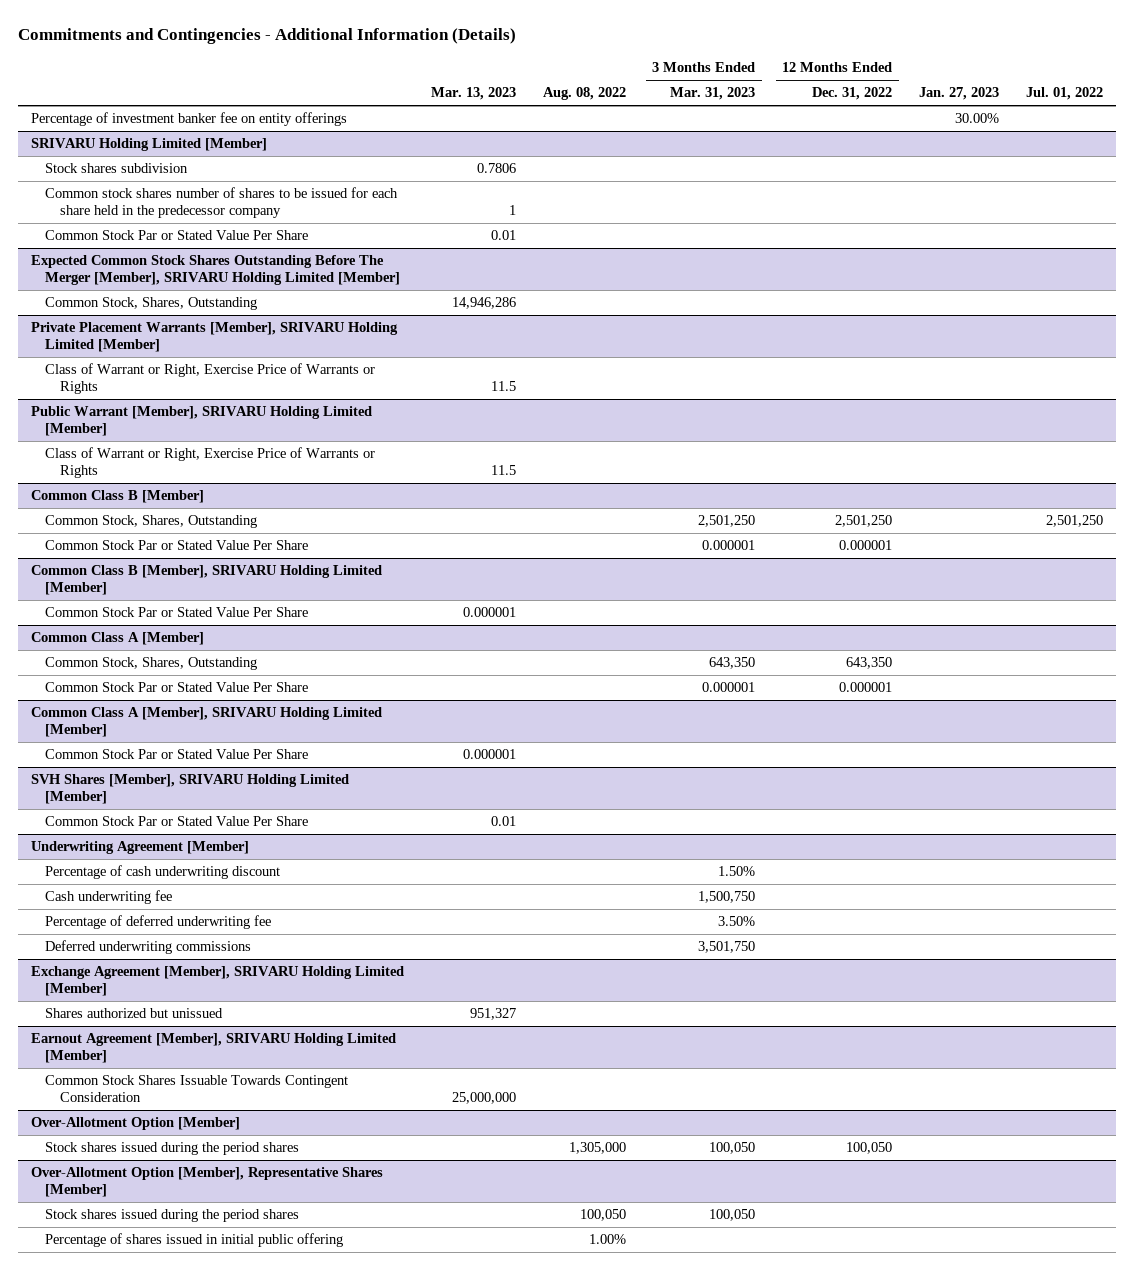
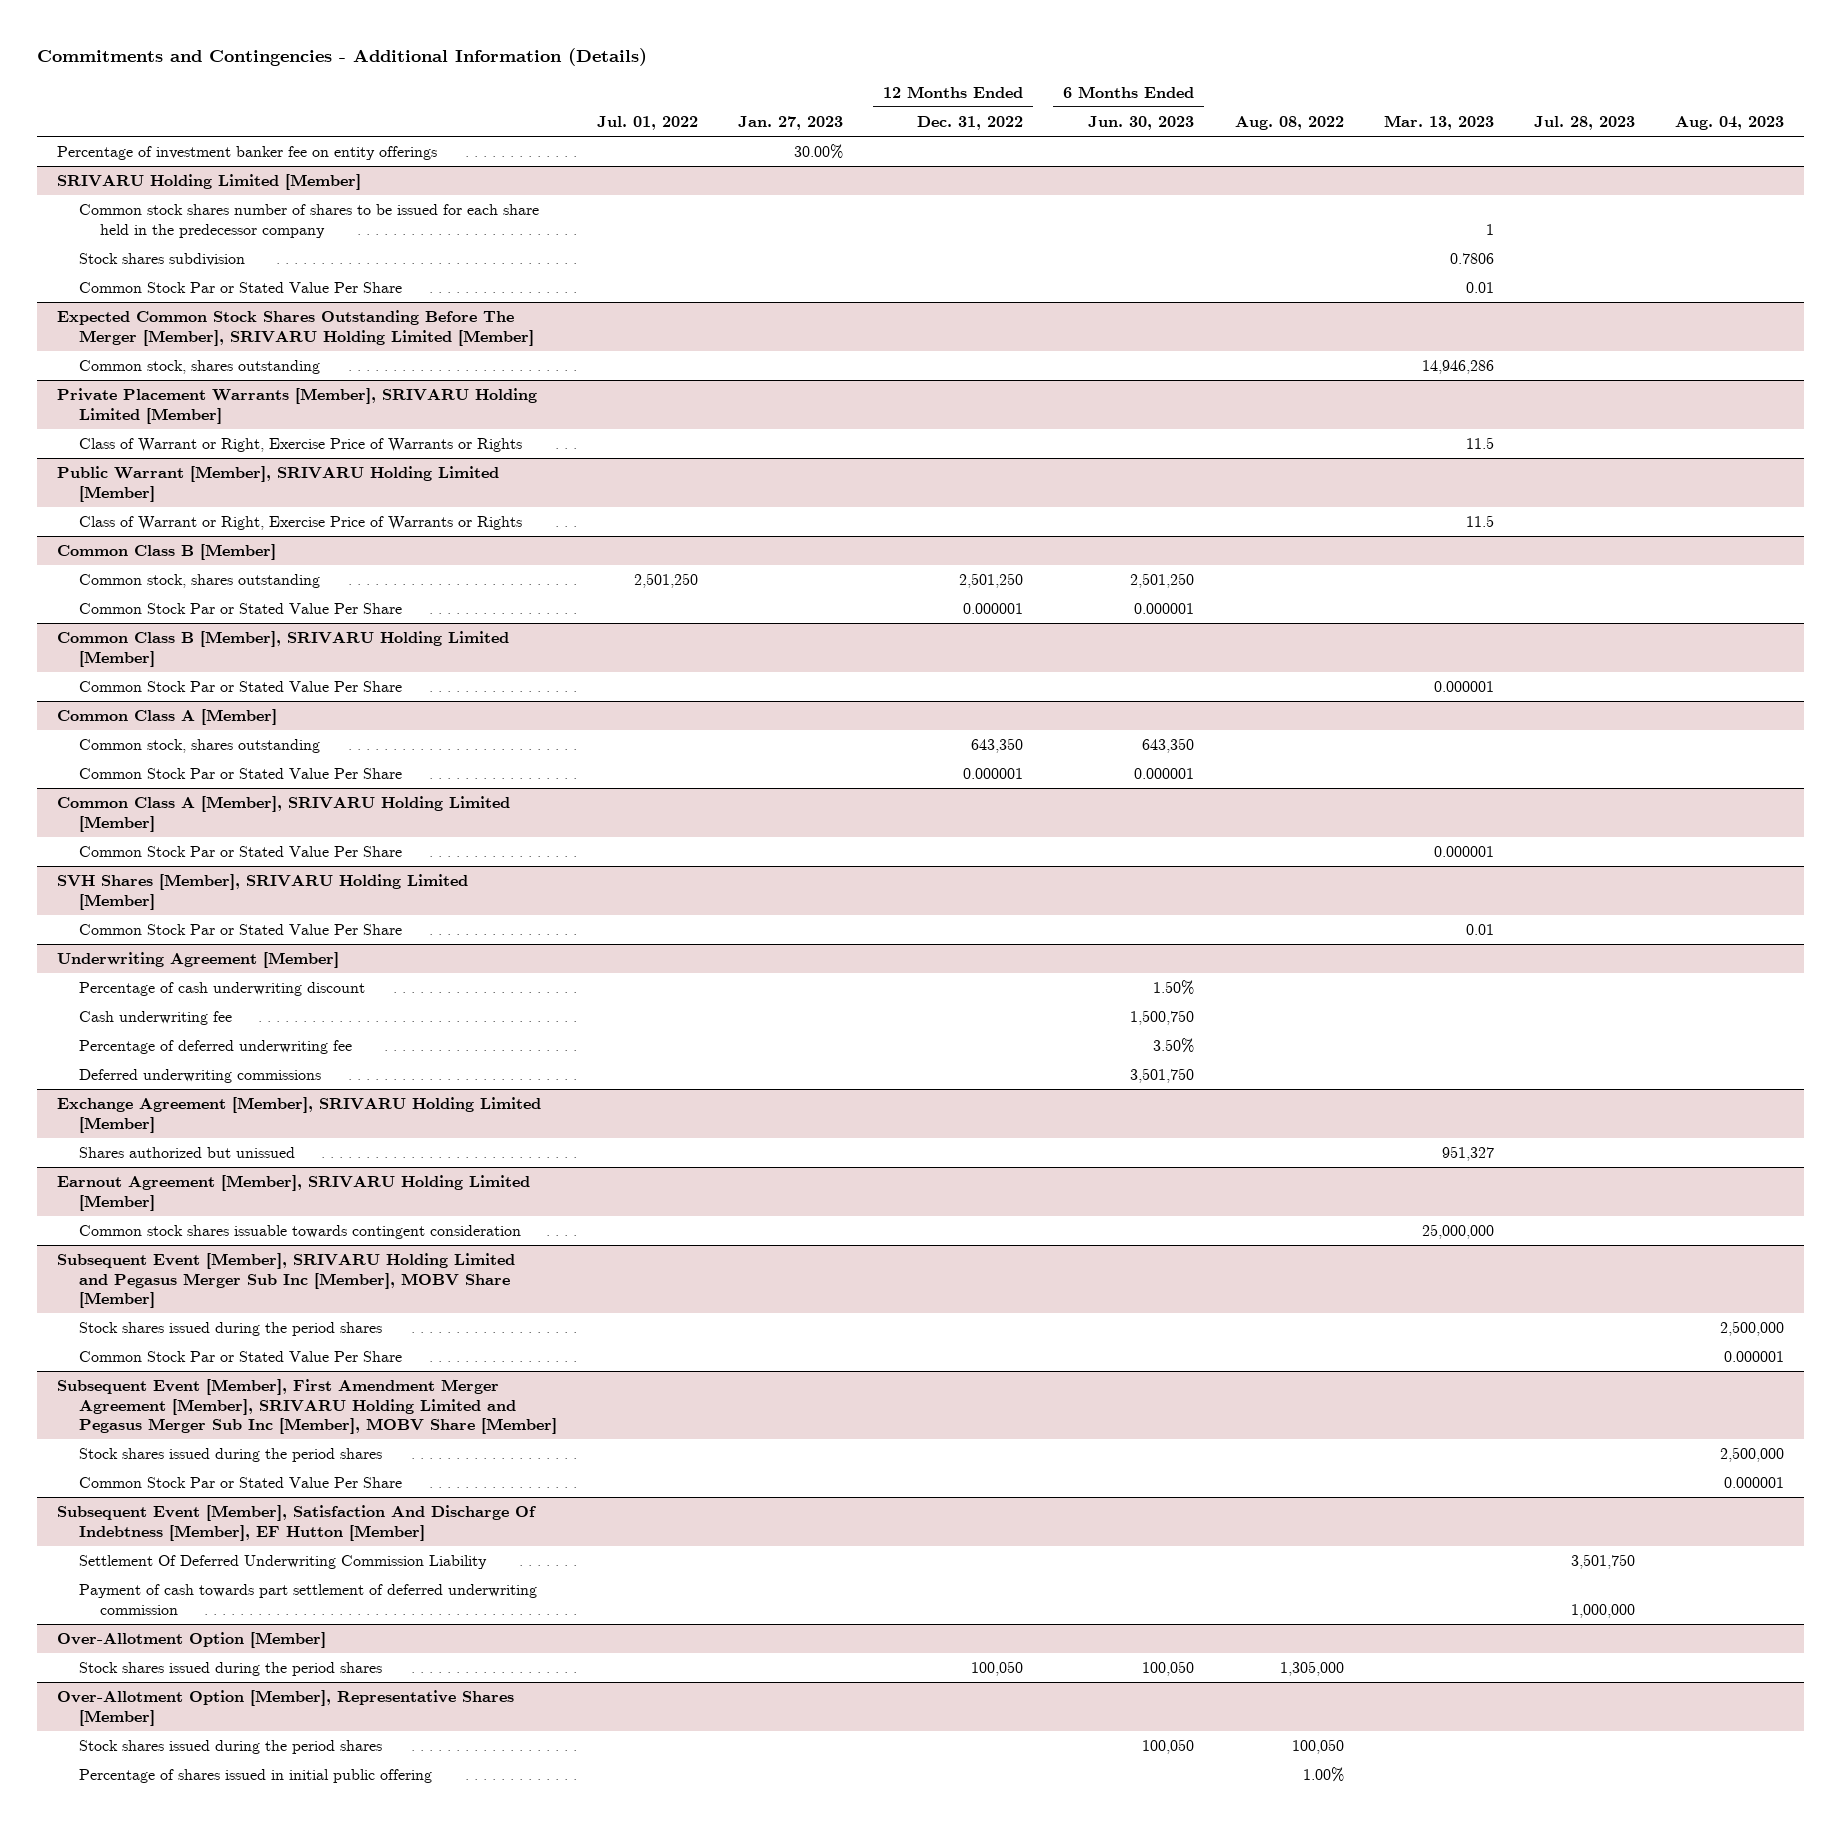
- | Mar. 13, 2023 | Aug. 08, 2022 | 3 Months Ended Mar. 31, 2023 | 12 Months Ended Dec. 31, 2022 | Jan. 27, 2023 | Jul. 01, 2022
+ | Jul. 01, 2022 | Jan. 27, 2023 | 12 Months Ended Dec. 31, 2022 | 6 Months Ended Jun. 30, 2023 | Aug. 08, 2022 | Mar. 13, 2023 | Jul. 28, 2023 | Aug. 04, 2023
@ SRIVARU Holding Limited [Member]
moved down: Stock shares subdivision | | | | | | 0.7806 | |
@ Expected Common Stock Shares Outstanding Before The Merger [Member], SRIVARU Holding Limited [Member]
- Common Stock, Shares, Outstanding | 14,946,286 | | | | |
+ Common stock, shares outstanding | | | | | | 14,946,286 | |
@ Common Class B [Member]
- Common Stock, Shares, Outstanding | | | 2,501,250 | 2,501,250 | | 2,501,250
+ Common stock, shares outstanding | 2,501,250 | | 2,501,250 | 2,501,250 | | | |
@ Common Class A [Member]
- Common Stock, Shares, Outstanding | | | 643,350 | 643,350 | |
+ Common stock, shares outstanding | | | 643,350 | 643,350 | | | |
@ Earnout Agreement [Member], SRIVARU Holding Limited [Member]
- Common Stock Shares Issuable Towards Contingent Consideration | 25,000,000 | | | | |
+ Common stock shares issuable towards contingent consideration | | | | | | 25,000,000 | |
+ Subsequent Event [Member], SRIVARU Holding Limited and Pegasus Merger Sub Inc [Member], MOBV Share [Member]
+ Stock shares issued during the period shares | | | | | | | | 2,500,000
+ Common Stock Par or Stated Value Per Share | | | | | | | | 0.000001
+ Subsequent Event [Member], First Amendment Merger Agreement [Member], SRIVARU Holding Limited and Pegasus Merger Sub Inc [Member], MOBV Share [Member]
+ Stock shares issued during the period shares | | | | | | | | 2,500,000
+ Common Stock Par or Stated Value Per Share | | | | | | | | 0.000001
+ Subsequent Event [Member], Satisfaction And Discharge Of Indebtness [Member], EF Hutton [Member]
+ Settlement Of Deferred Underwriting Commission Liability | | | | | | | 3,501,750 |
+ Payment of cash towards part settlement of deferred underwriting commission | | | | | | | 1,000,000 |

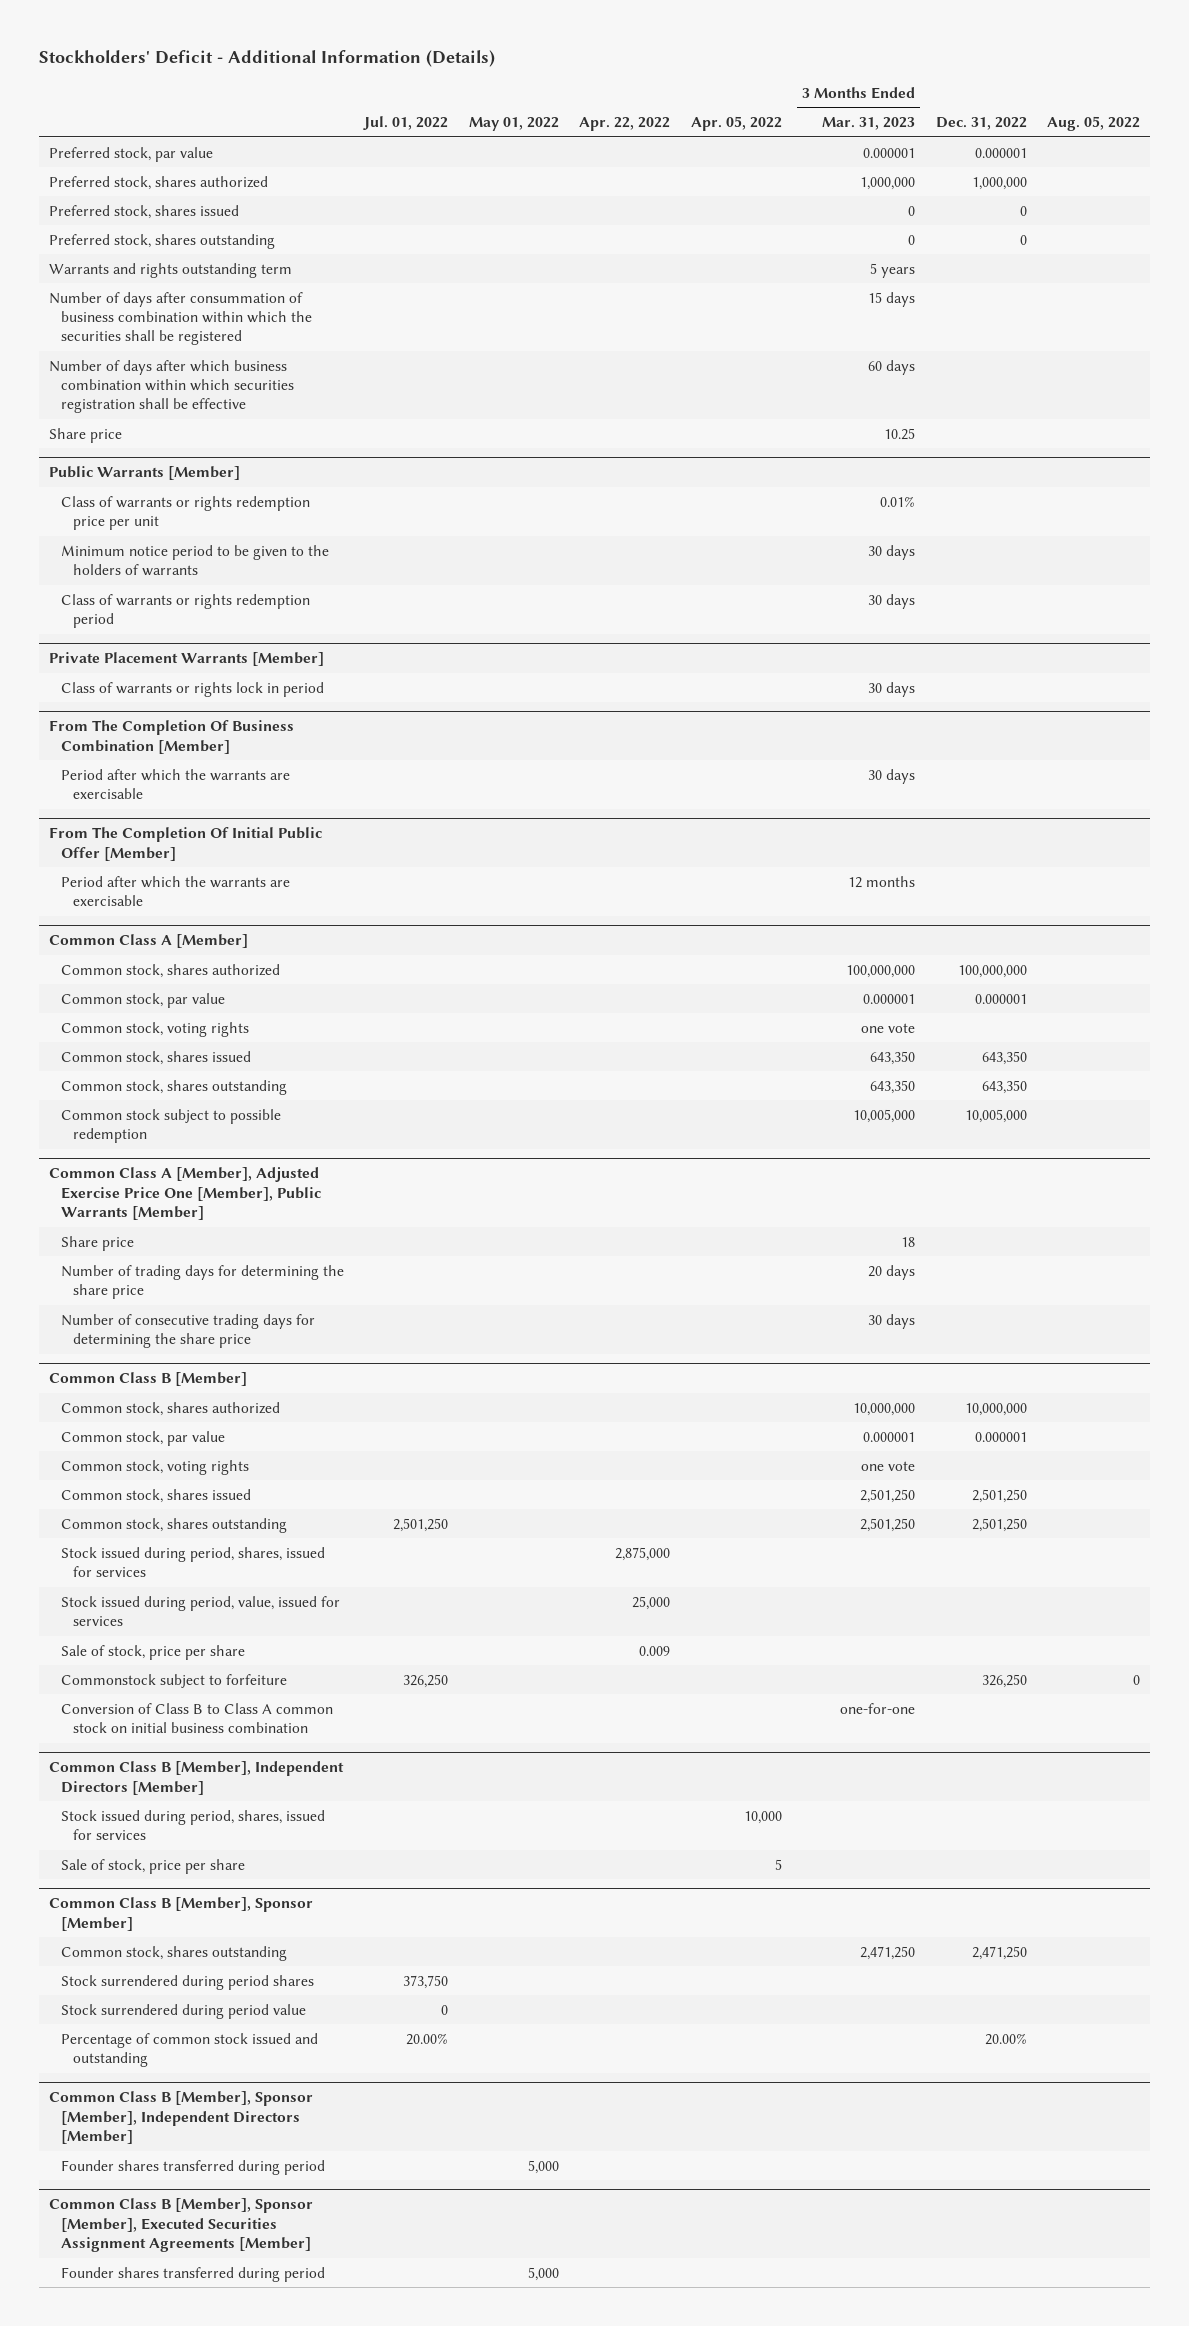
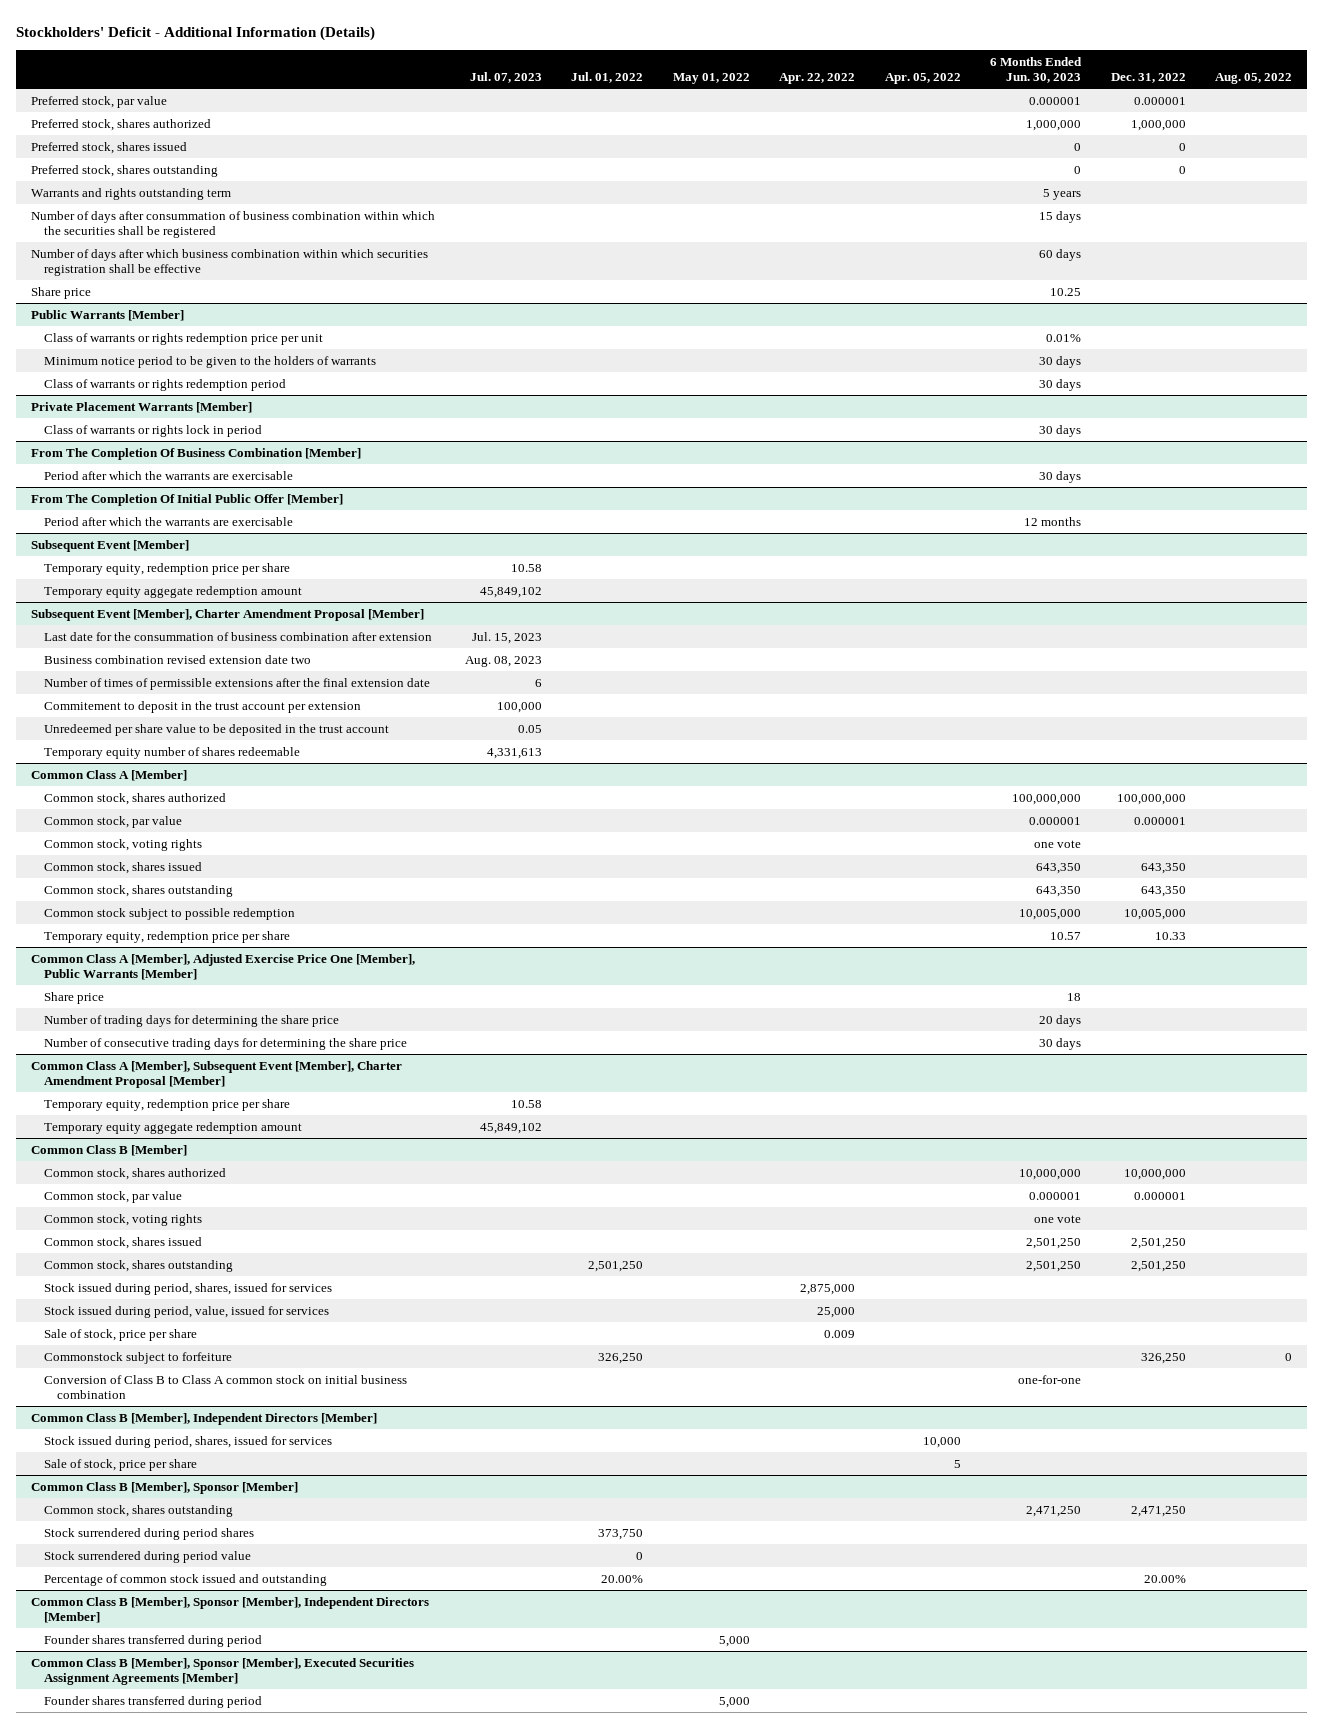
- | Jul. 01, 2022 | May 01, 2022 | Apr. 22, 2022 | Apr. 05, 2022 | 3 Months Ended Mar. 31, 2023 | Dec. 31, 2022 | Aug. 05, 2022
+ | Jul. 07, 2023 | Jul. 01, 2022 | May 01, 2022 | Apr. 22, 2022 | Apr. 05, 2022 | 6 Months Ended Jun. 30, 2023 | Dec. 31, 2022 | Aug. 05, 2022
+ Subsequent Event [Member]
+ Temporary equity, redemption price per share | 10.58 | | | | | | |
+ Temporary equity aggegate redemption amount | 45,849,102 | | | | | | |
+ Subsequent Event [Member], Charter Amendment Proposal [Member]
+ Last date for the consummation of business combination after extension | Jul. 15, 2023 | | | | | | |
+ Business combination revised extension date two | Aug. 08, 2023 | | | | | | |
+ Number of times of permissible extensions after the final extension date | 6 | | | | | | |
+ Commitement to deposit in the trust account per extension | 100,000 | | | | | | |
+ Unredeemed per share value to be deposited in the trust account | 0.05 | | | | | | |
+ Temporary equity number of shares redeemable | 4,331,613 | | | | | | |
@ Common Class A [Member]
+ Temporary equity, redemption price per share | | | | | | 10.57 | 10.33 |
+ Common Class A [Member], Subsequent Event [Member], Charter Amendment Proposal [Member]
+ Temporary equity, redemption price per share | 10.58 | | | | | | |
+ Temporary equity aggegate redemption amount | 45,849,102 | | | | | | |

